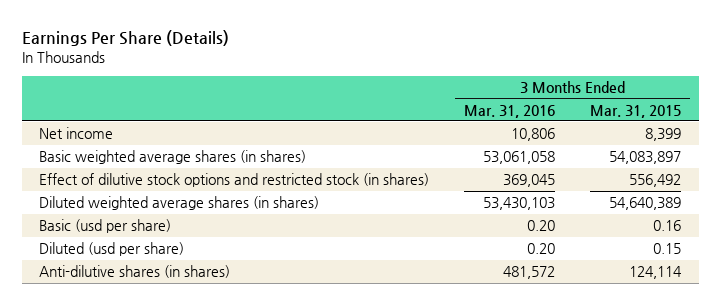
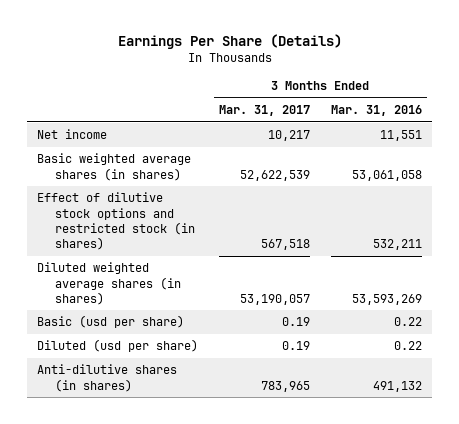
- | 3 Months Ended Mar. 31, 2016 | 3 Months Ended Mar. 31, 2015
+ | 3 Months Ended Mar. 31, 2017 | 3 Months Ended Mar. 31, 2016
- Net income | 10,806 | 8,399
+ Net income | 10,217 | 11,551
- Effect of dilutive stock options and restricted stock (in shares) | 369,045 | 556,492
- Diluted weighted average shares (in shares) | 53,430,103 | 54,640,389
- Basic (usd per share) | 0.20 | 0.16
- Diluted (usd per share) | 0.20 | 0.15
- Anti-dilutive shares (in shares) | 481,572 | 124,114
+ Effect of dilutive stock options and restricted stock (in shares) | 567,518 | 532,211
+ Diluted weighted average shares (in shares) | 53,190,057 | 53,593,269
+ Basic (usd per share) | 0.19 | 0.22
+ Diluted (usd per share) | 0.19 | 0.22
+ Anti-dilutive shares (in shares) | 783,965 | 491,132

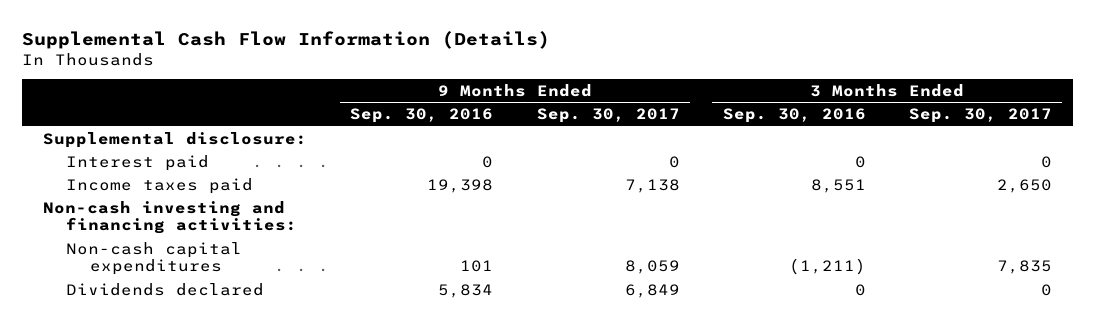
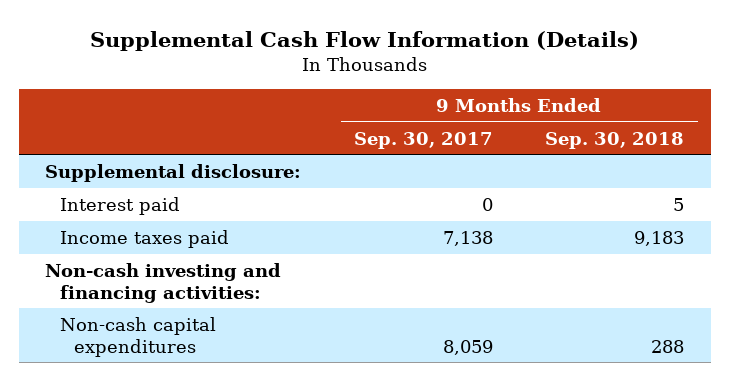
- | 9 Months Ended Sep. 30, 2016 | 9 Months Ended Sep. 30, 2017 | 3 Months Ended Sep. 30, 2016 | 3 Months Ended Sep. 30, 2017
+ | 9 Months Ended Sep. 30, 2017 | 9 Months Ended Sep. 30, 2018
- Dividends declared | 5,834 | 6,849 | 0 | 0

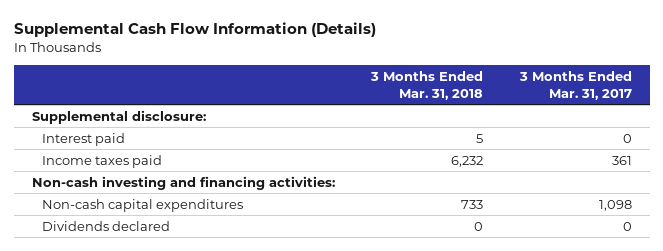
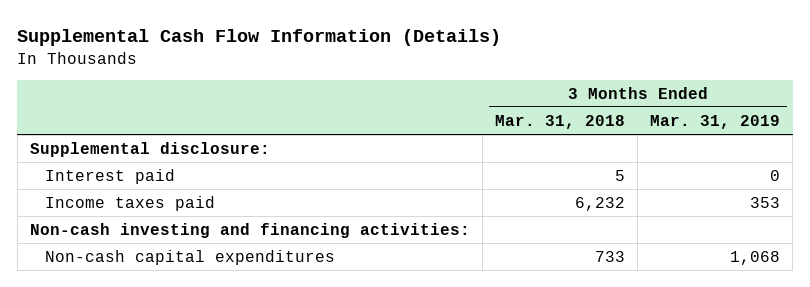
- | 3 Months Ended Mar. 31, 2018 | 3 Months Ended Mar. 31, 2017
+ | 3 Months Ended Mar. 31, 2018 | 3 Months Ended Mar. 31, 2019
- Dividends declared | 0 | 0

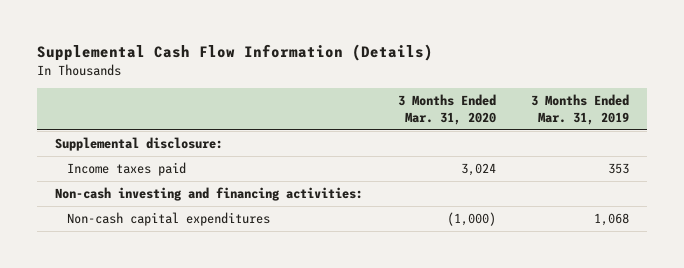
- | 3 Months Ended Mar. 31, 2018 | 3 Months Ended Mar. 31, 2019
+ | 3 Months Ended Mar. 31, 2020 | 3 Months Ended Mar. 31, 2019
- Interest paid | 5 | 0

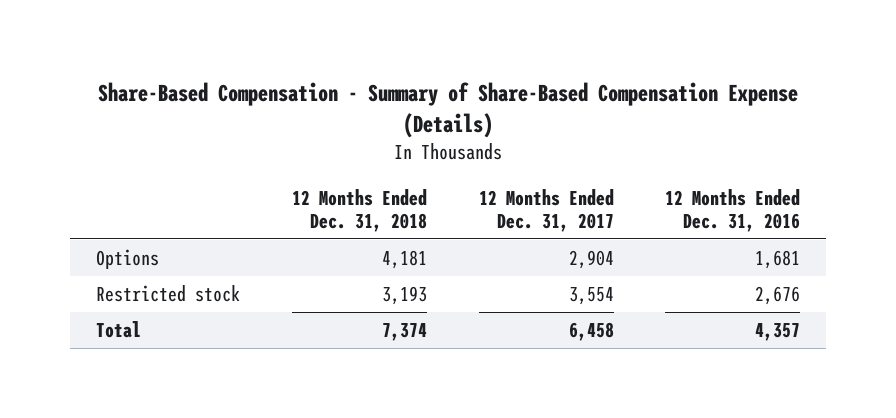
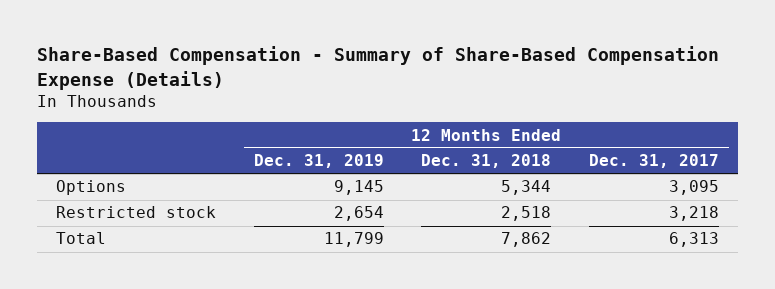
- | 12 Months Ended Dec. 31, 2018 | 12 Months Ended Dec. 31, 2017 | 12 Months Ended Dec. 31, 2016
+ | 12 Months Ended Dec. 31, 2019 | 12 Months Ended Dec. 31, 2018 | 12 Months Ended Dec. 31, 2017
- Options | 4,181 | 2,904 | 1,681
- Restricted stock | 3,193 | 3,554 | 2,676
- Total | 7,374 | 6,458 | 4,357
+ Options | 9,145 | 5,344 | 3,095
+ Restricted stock | 2,654 | 2,518 | 3,218
+ Total | 11,799 | 7,862 | 6,313

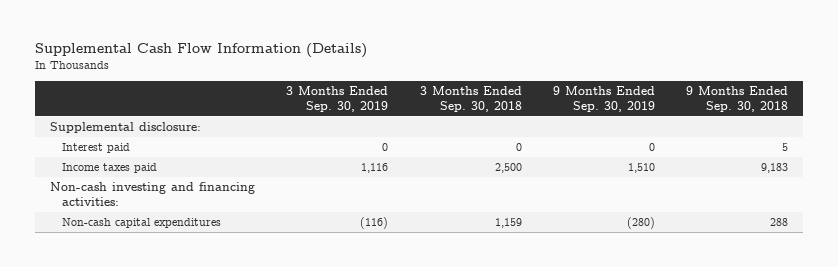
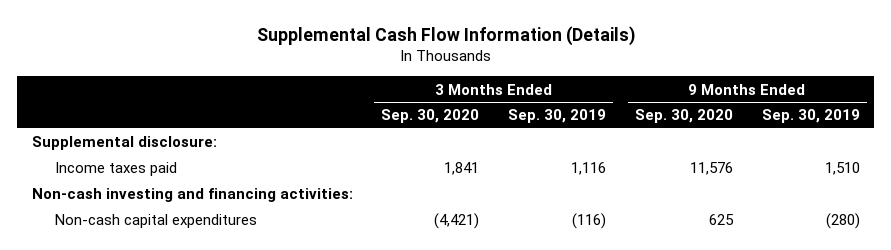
- | 3 Months Ended Sep. 30, 2019 | 3 Months Ended Sep. 30, 2018 | 9 Months Ended Sep. 30, 2019 | 9 Months Ended Sep. 30, 2018
+ | 3 Months Ended Sep. 30, 2020 | 3 Months Ended Sep. 30, 2019 | 9 Months Ended Sep. 30, 2020 | 9 Months Ended Sep. 30, 2019
- Interest paid | 0 | 0 | 0 | 5

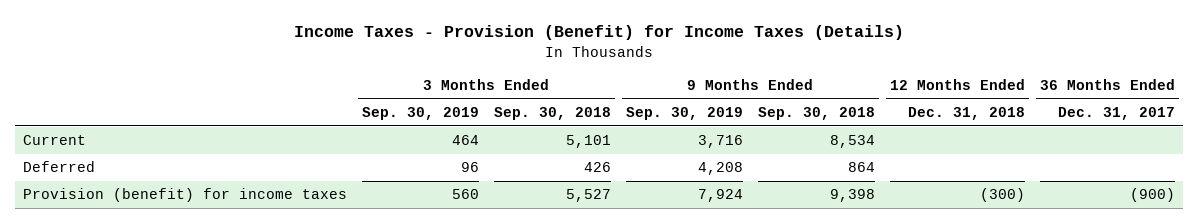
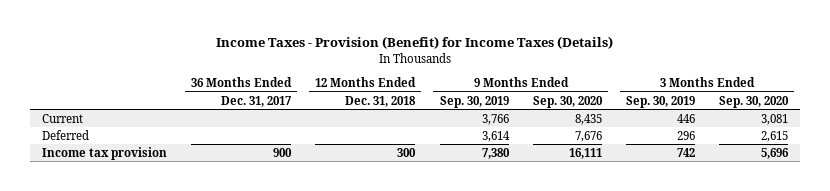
- | 3 Months Ended Sep. 30, 2019 | 3 Months Ended Sep. 30, 2018 | 9 Months Ended Sep. 30, 2019 | 9 Months Ended Sep. 30, 2018 | 12 Months Ended Dec. 31, 2018 | 36 Months Ended Dec. 31, 2017
+ | 36 Months Ended Dec. 31, 2017 | 12 Months Ended Dec. 31, 2018 | 9 Months Ended Sep. 30, 2019 | 9 Months Ended Sep. 30, 2020 | 3 Months Ended Sep. 30, 2019 | 3 Months Ended Sep. 30, 2020
- Current | 464 | 5,101 | 3,716 | 8,534 | |
- Deferred | 96 | 426 | 4,208 | 864 | |
- Provision (benefit) for income taxes | 560 | 5,527 | 7,924 | 9,398 | (300) | (900)
+ Current | | | 3,766 | 8,435 | 446 | 3,081
+ Deferred | | | 3,614 | 7,676 | 296 | 2,615
+ Income tax provision | 900 | 300 | 7,380 | 16,111 | 742 | 5,696

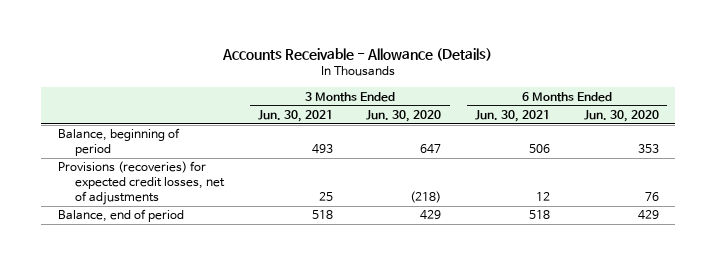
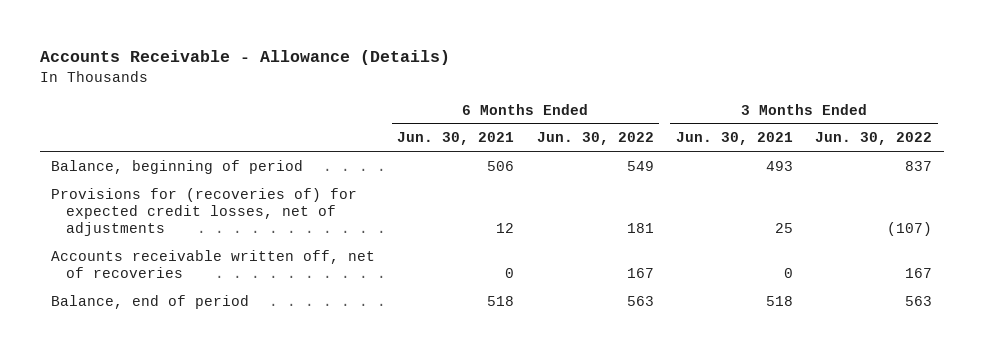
- | 3 Months Ended Jun. 30, 2021 | 3 Months Ended Jun. 30, 2020 | 6 Months Ended Jun. 30, 2021 | 6 Months Ended Jun. 30, 2020
+ | 6 Months Ended Jun. 30, 2021 | 6 Months Ended Jun. 30, 2022 | 3 Months Ended Jun. 30, 2021 | 3 Months Ended Jun. 30, 2022
- Provisions (recoveries) for expected credit losses, net of adjustments | 25 | (218) | 12 | 76
+ Provisions for (recoveries of) for expected credit losses, net of adjustments | 12 | 181 | 25 | (107)
+ Accounts receivable written off, net of recoveries | 0 | 167 | 0 | 167

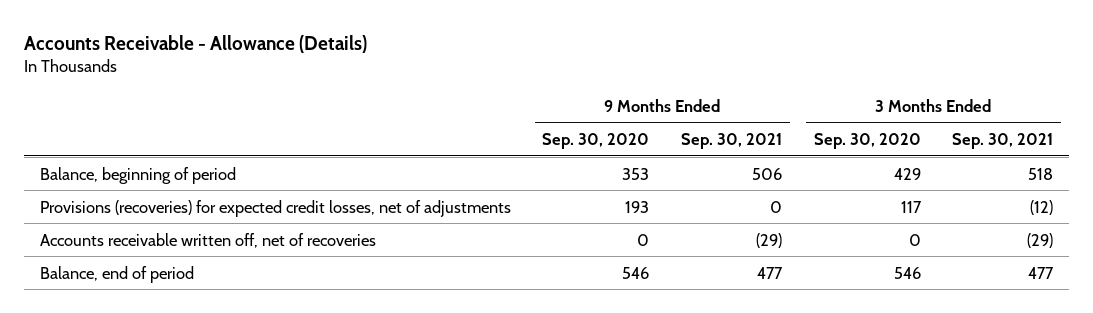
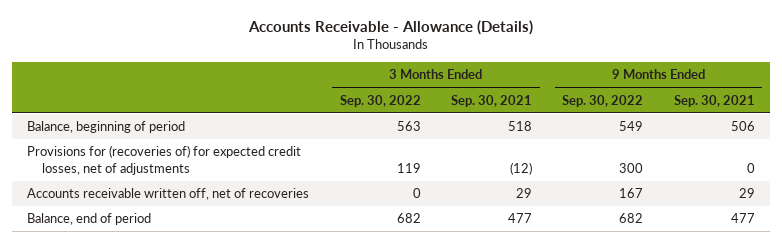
- | 9 Months Ended Sep. 30, 2020 | 9 Months Ended Sep. 30, 2021 | 3 Months Ended Sep. 30, 2020 | 3 Months Ended Sep. 30, 2021
+ | 3 Months Ended Sep. 30, 2022 | 3 Months Ended Sep. 30, 2021 | 9 Months Ended Sep. 30, 2022 | 9 Months Ended Sep. 30, 2021
- Provisions (recoveries) for expected credit losses, net of adjustments | 193 | 0 | 117 | (12)
- Accounts receivable written off, net of recoveries | 0 | (29) | 0 | (29)
+ Provisions for (recoveries of) for expected credit losses, net of adjustments | 119 | (12) | 300 | 0
+ Accounts receivable written off, net of recoveries | 0 | 29 | 167 | 29

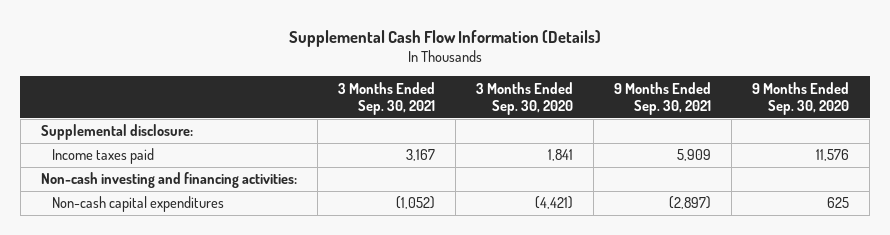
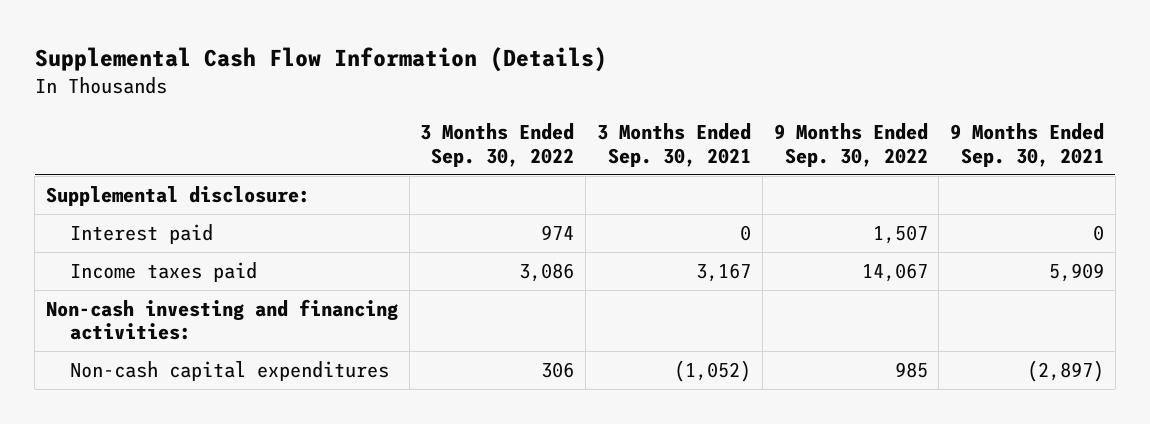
- | 3 Months Ended Sep. 30, 2021 | 3 Months Ended Sep. 30, 2020 | 9 Months Ended Sep. 30, 2021 | 9 Months Ended Sep. 30, 2020
+ | 3 Months Ended Sep. 30, 2022 | 3 Months Ended Sep. 30, 2021 | 9 Months Ended Sep. 30, 2022 | 9 Months Ended Sep. 30, 2021
+ Interest paid | 974 | 0 | 1,507 | 0

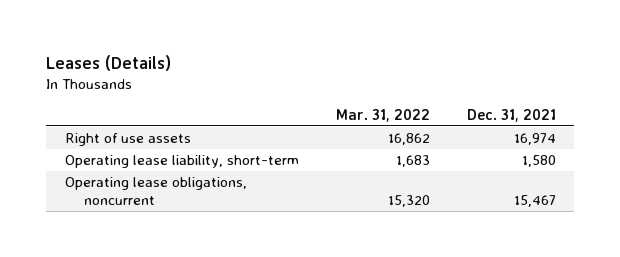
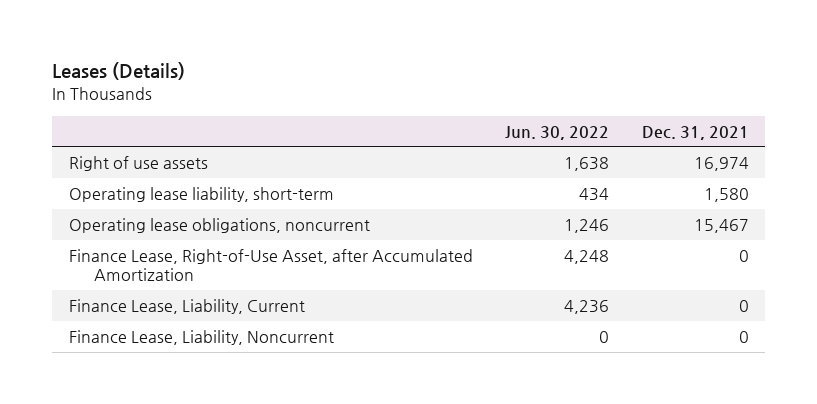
- | Mar. 31, 2022 | Dec. 31, 2021
+ | Jun. 30, 2022 | Dec. 31, 2021
+ Finance Lease, Right-of-Use Asset, after Accumulated Amortization | 4,248 | 0
+ Finance Lease, Liability, Current | 4,236 | 0
+ Finance Lease, Liability, Noncurrent | 0 | 0

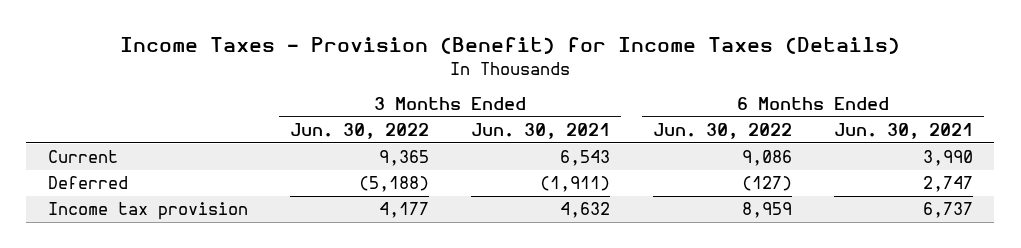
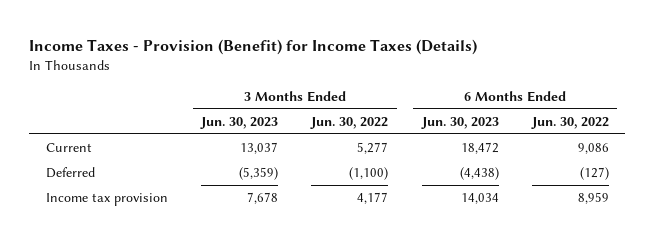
- | 3 Months Ended Jun. 30, 2022 | 3 Months Ended Jun. 30, 2021 | 6 Months Ended Jun. 30, 2022 | 6 Months Ended Jun. 30, 2021
+ | 3 Months Ended Jun. 30, 2023 | 3 Months Ended Jun. 30, 2022 | 6 Months Ended Jun. 30, 2023 | 6 Months Ended Jun. 30, 2022
- Current | 9,365 | 6,543 | 9,086 | 3,990
- Deferred | (5,188) | (1,911) | (127) | 2,747
+ Current | 13,037 | 5,277 | 18,472 | 9,086
+ Deferred | (5,359) | (1,100) | (4,438) | (127)

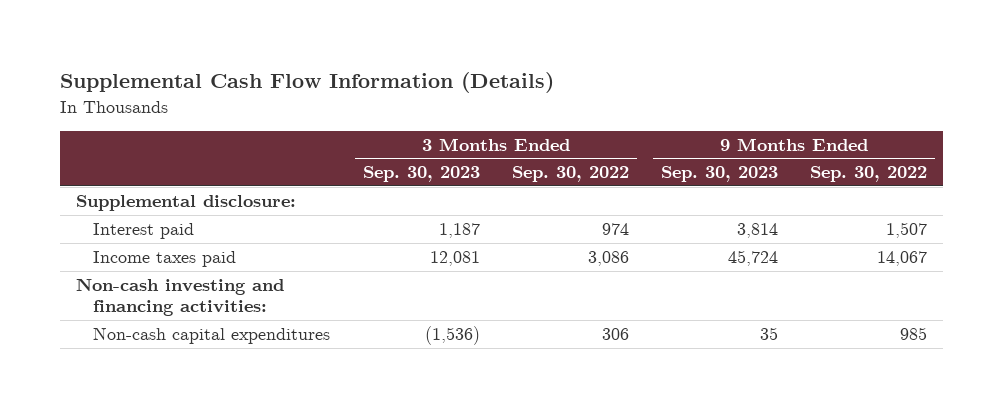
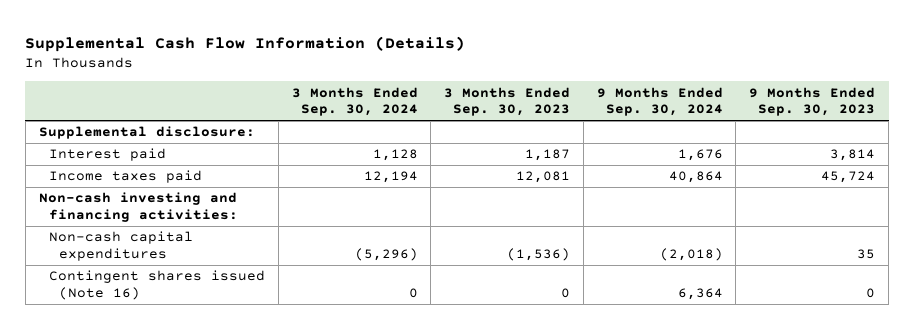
- | 3 Months Ended Sep. 30, 2023 | 3 Months Ended Sep. 30, 2022 | 9 Months Ended Sep. 30, 2023 | 9 Months Ended Sep. 30, 2022
+ | 3 Months Ended Sep. 30, 2024 | 3 Months Ended Sep. 30, 2023 | 9 Months Ended Sep. 30, 2024 | 9 Months Ended Sep. 30, 2023
+ Contingent shares issued (Note 16) | 0 | 0 | 6,364 | 0

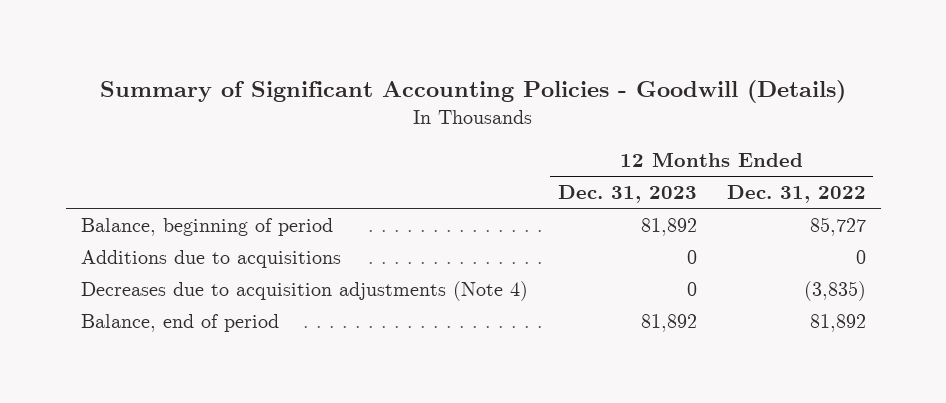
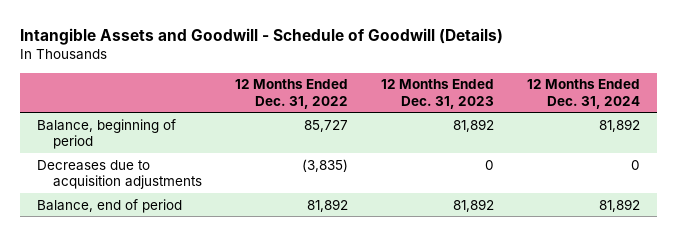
- Summary of Significant Accounting Policies - Goodwill (Details)
+ Intangible Assets and Goodwill - Schedule of Goodwill (Details)
- | 12 Months Ended Dec. 31, 2023 | 12 Months Ended Dec. 31, 2022
+ | 12 Months Ended Dec. 31, 2022 | 12 Months Ended Dec. 31, 2023 | 12 Months Ended Dec. 31, 2024
- Additions due to acquisitions | 0 | 0
- Decreases due to acquisition adjustments (Note 4) | 0 | (3,835)
+ Decreases due to acquisition adjustments | (3,835) | 0 | 0

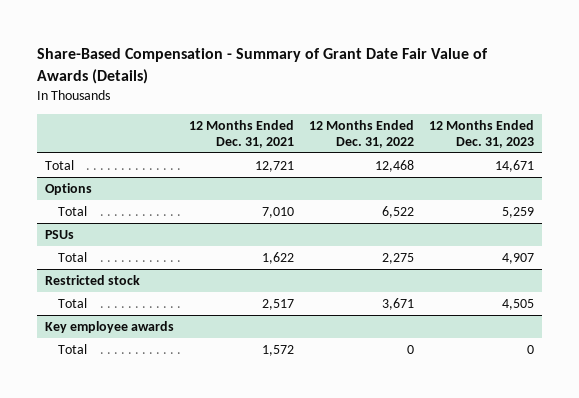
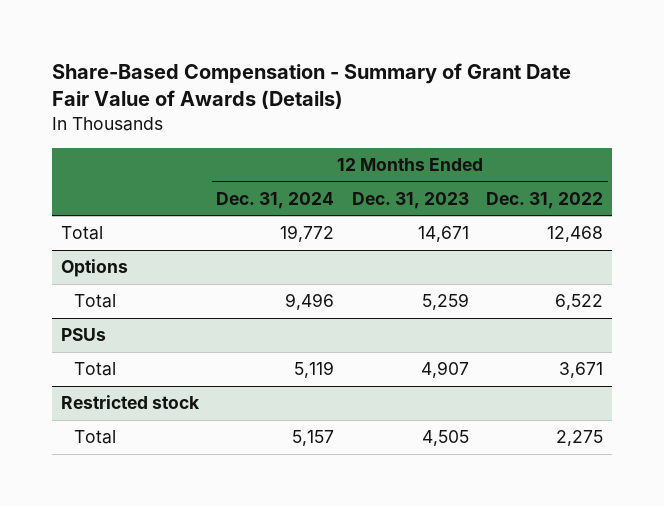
- | 12 Months Ended Dec. 31, 2021 | 12 Months Ended Dec. 31, 2022 | 12 Months Ended Dec. 31, 2023
+ | 12 Months Ended Dec. 31, 2024 | 12 Months Ended Dec. 31, 2023 | 12 Months Ended Dec. 31, 2022
@ PSUs
- Total | 1,622 | 2,275 | 4,907
+ Total | 5,119 | 4,907 | 3,671
@ Restricted stock
- Total | 2,517 | 3,671 | 4,505
- Key employee awards
- Total | 1,572 | 0 | 0
@ Restricted stock
+ Total | 5,157 | 4,505 | 2,275

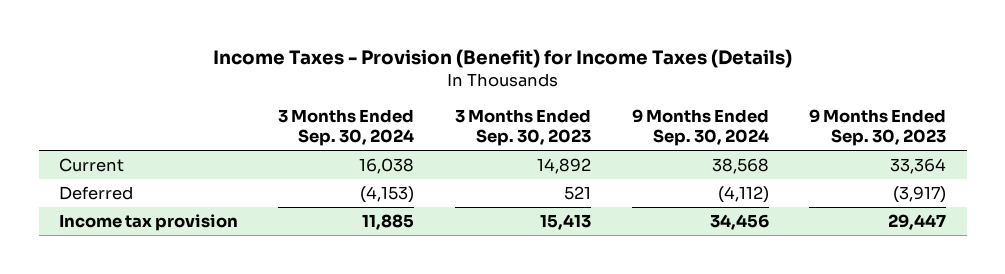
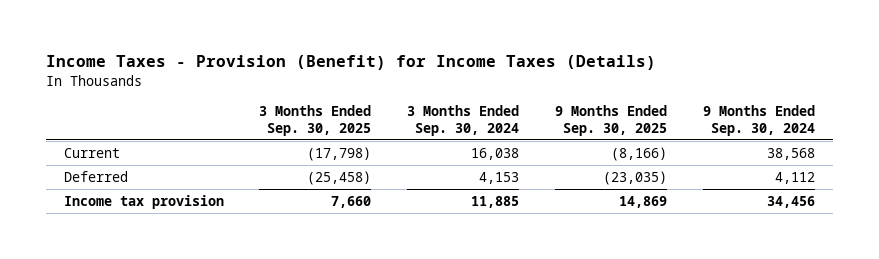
- | 3 Months Ended Sep. 30, 2024 | 3 Months Ended Sep. 30, 2023 | 9 Months Ended Sep. 30, 2024 | 9 Months Ended Sep. 30, 2023
+ | 3 Months Ended Sep. 30, 2025 | 3 Months Ended Sep. 30, 2024 | 9 Months Ended Sep. 30, 2025 | 9 Months Ended Sep. 30, 2024
- Deferred | (4,153) | 521 | (4,112) | (3,917)
+ Deferred | (25,458) | 4,153 | (23,035) | 4,112

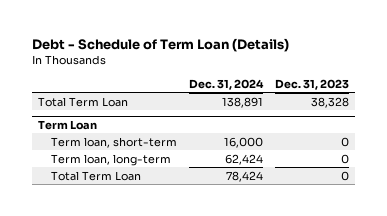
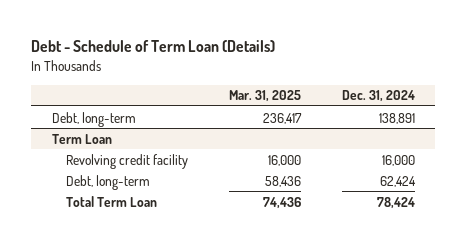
- | Dec. 31, 2024 | Dec. 31, 2023
+ | Mar. 31, 2025 | Dec. 31, 2024
- Total Term Loan | 138,891 | 38,328
+ Debt, long-term | 236,417 | 138,891
@ Term Loan
- Term loan, short-term | 16,000 | 0
- Term loan, long-term | 62,424 | 0
+ Revolving credit facility | 16,000 | 16,000
+ Debt, long-term | 58,436 | 62,424

